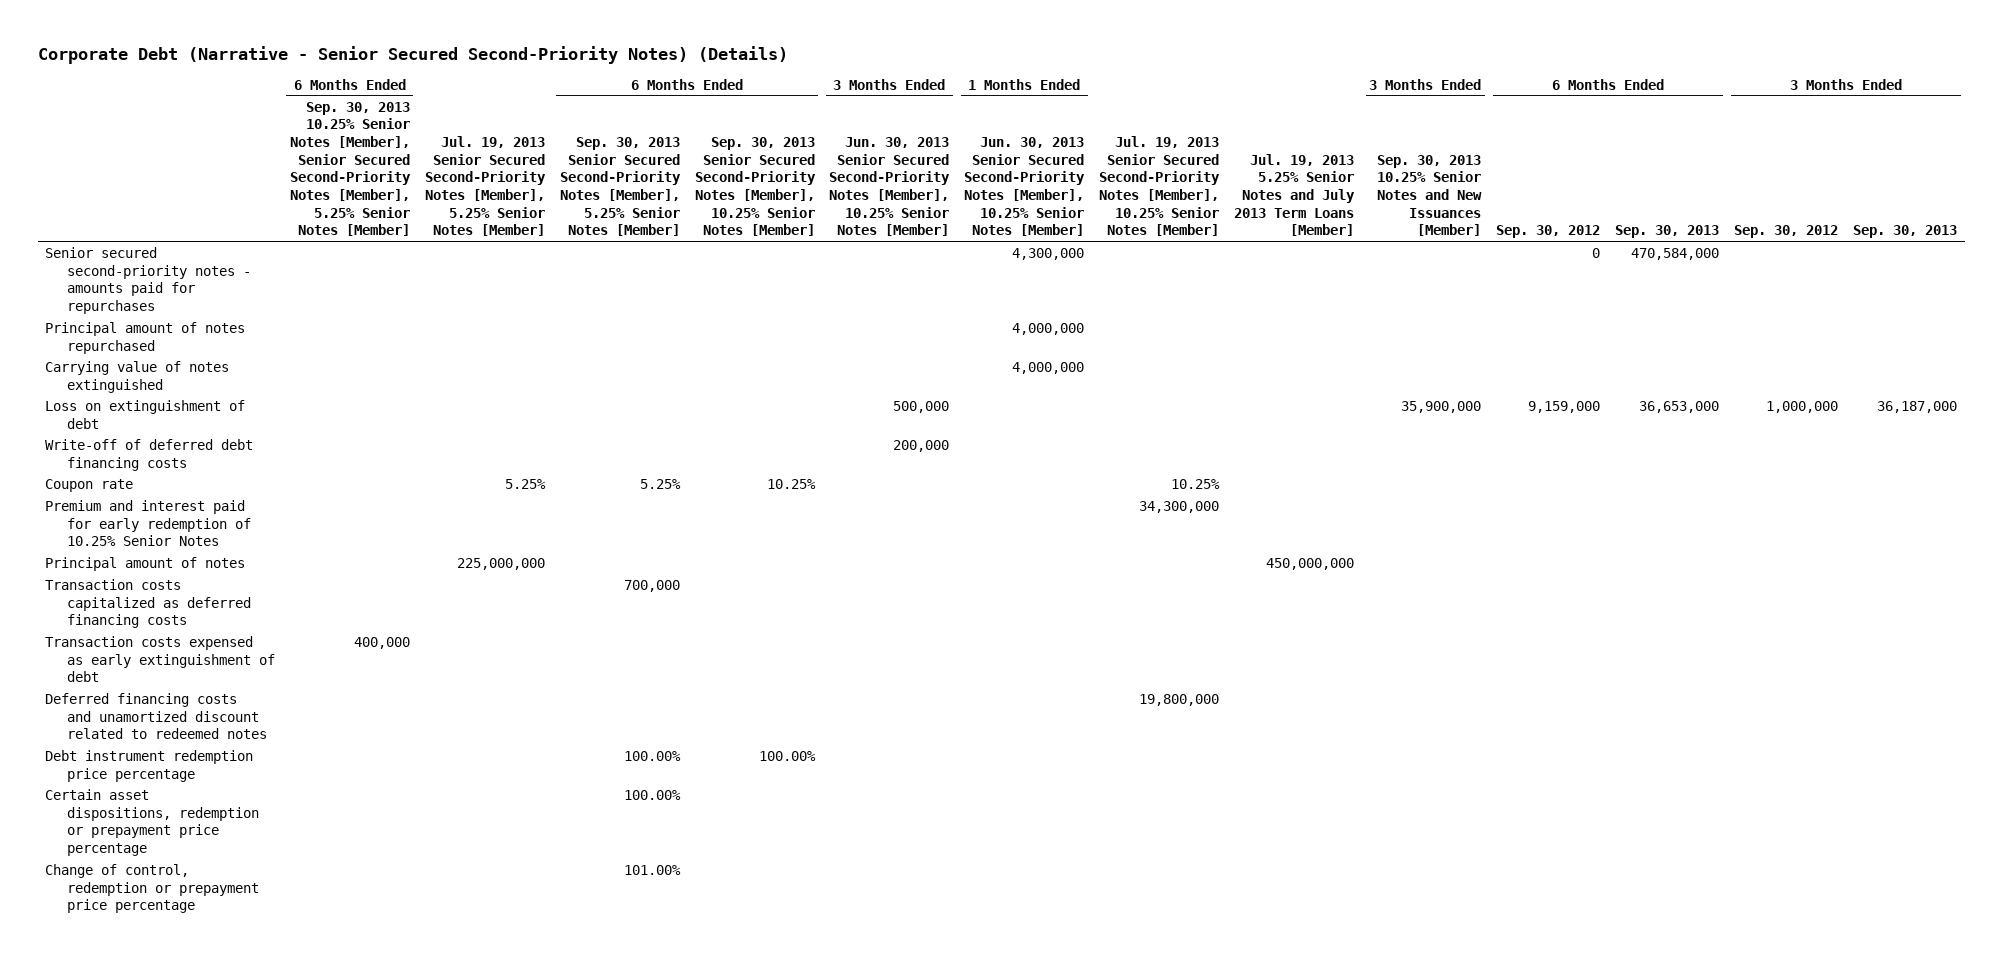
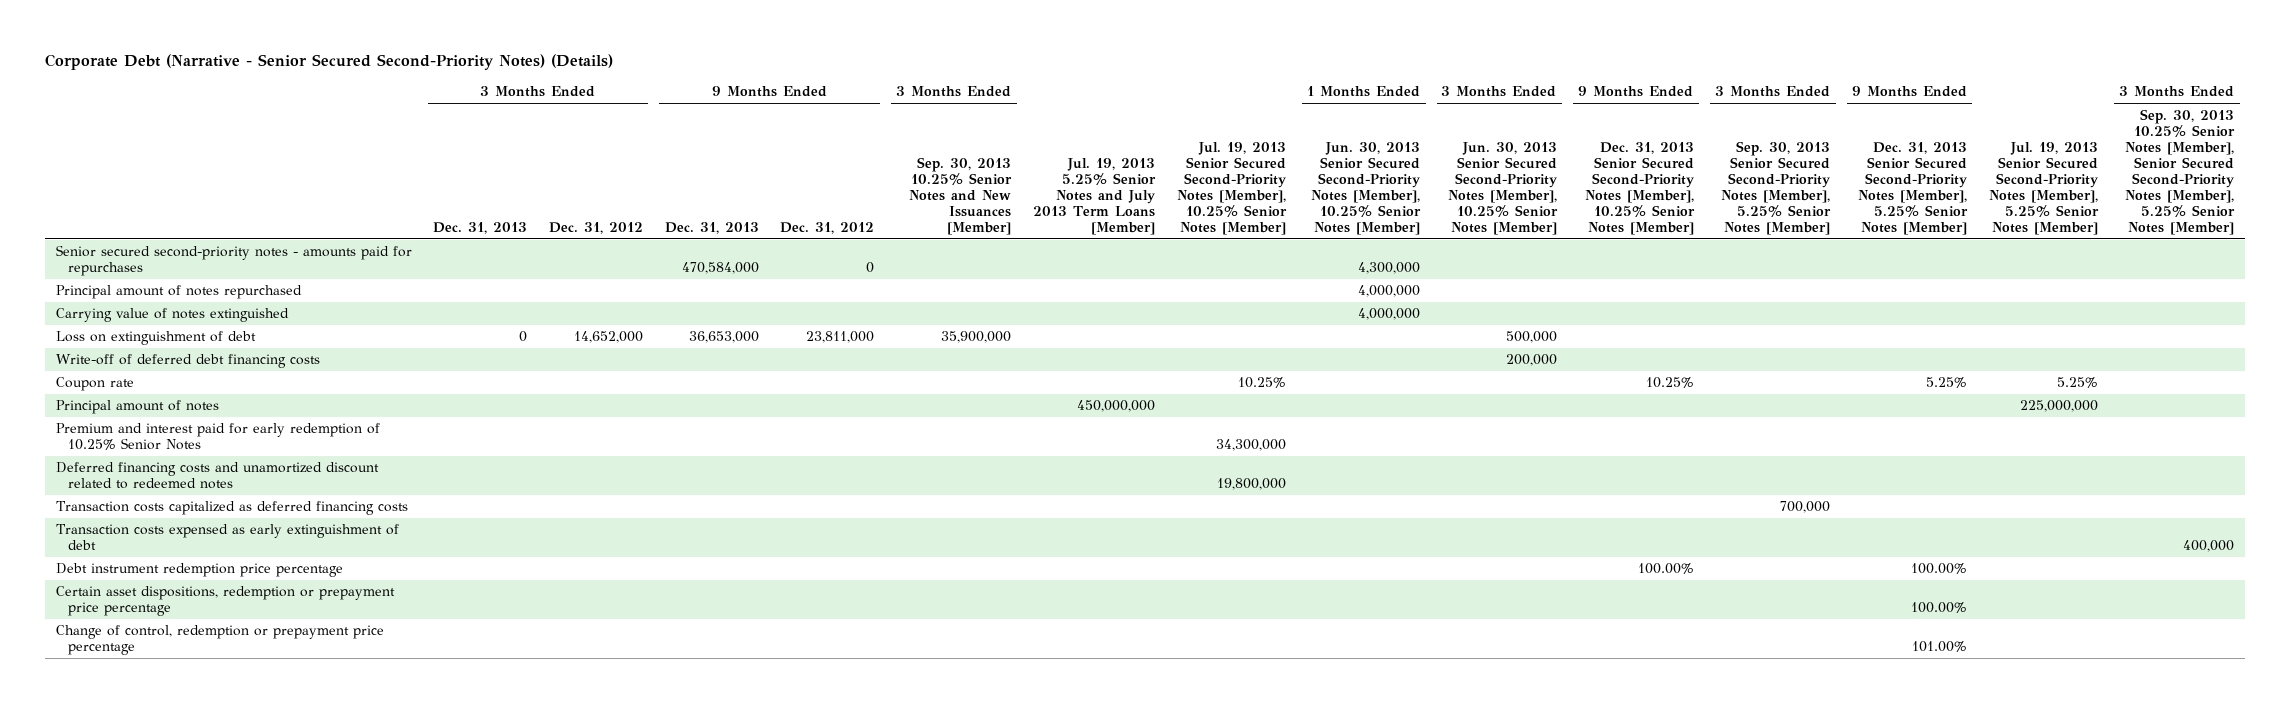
- | 6 Months Ended Sep. 30, 2013 10.25% Senior Notes [Member], Senior Secured Second-Priority Notes [Member], 5.25% Senior Notes [Member] | Jul. 19, 2013 Senior Secured Second-Priority Notes [Member], 5.25% Senior Notes [Member] | 6 Months Ended Sep. 30, 2013 Senior Secured Second-Priority Notes [Member], 5.25% Senior Notes [Member] | 6 Months Ended Sep. 30, 2013 Senior Secured Second-Priority Notes [Member], 10.25% Senior Notes [Member] | 3 Months Ended Jun. 30, 2013 Senior Secured Second-Priority Notes [Member], 10.25% Senior Notes [Member] | 1 Months Ended Jun. 30, 2013 Senior Secured Second-Priority Notes [Member], 10.25% Senior Notes [Member] | Jul. 19, 2013 Senior Secured Second-Priority Notes [Member], 10.25% Senior Notes [Member] | Jul. 19, 2013 5.25% Senior Notes and July 2013 Term Loans [Member] | 3 Months Ended Sep. 30, 2013 10.25% Senior Notes and New Issuances [Member] | 6 Months Ended Sep. 30, 2012 | 6 Months Ended Sep. 30, 2013 | 3 Months Ended Sep. 30, 2012 | 3 Months Ended Sep. 30, 2013
+ | 3 Months Ended Dec. 31, 2013 | 3 Months Ended Dec. 31, 2012 | 9 Months Ended Dec. 31, 2013 | 9 Months Ended Dec. 31, 2012 | 3 Months Ended Sep. 30, 2013 10.25% Senior Notes and New Issuances [Member] | Jul. 19, 2013 5.25% Senior Notes and July 2013 Term Loans [Member] | Jul. 19, 2013 Senior Secured Second-Priority Notes [Member], 10.25% Senior Notes [Member] | 1 Months Ended Jun. 30, 2013 Senior Secured Second-Priority Notes [Member], 10.25% Senior Notes [Member] | 3 Months Ended Jun. 30, 2013 Senior Secured Second-Priority Notes [Member], 10.25% Senior Notes [Member] | 9 Months Ended Dec. 31, 2013 Senior Secured Second-Priority Notes [Member], 10.25% Senior Notes [Member] | 3 Months Ended Sep. 30, 2013 Senior Secured Second-Priority Notes [Member], 5.25% Senior Notes [Member] | 9 Months Ended Dec. 31, 2013 Senior Secured Second-Priority Notes [Member], 5.25% Senior Notes [Member] | Jul. 19, 2013 Senior Secured Second-Priority Notes [Member], 5.25% Senior Notes [Member] | 3 Months Ended Sep. 30, 2013 10.25% Senior Notes [Member], Senior Secured Second-Priority Notes [Member], 5.25% Senior Notes [Member]
moved down: Premium and interest paid for early redemption of 10.25% Senior Notes | | | | | | | 34,300,000 | | | | | | |
moved up: Deferred financing costs and unamortized discount related to redeemed notes | | | | | | | 19,800,000 | | | | | | |

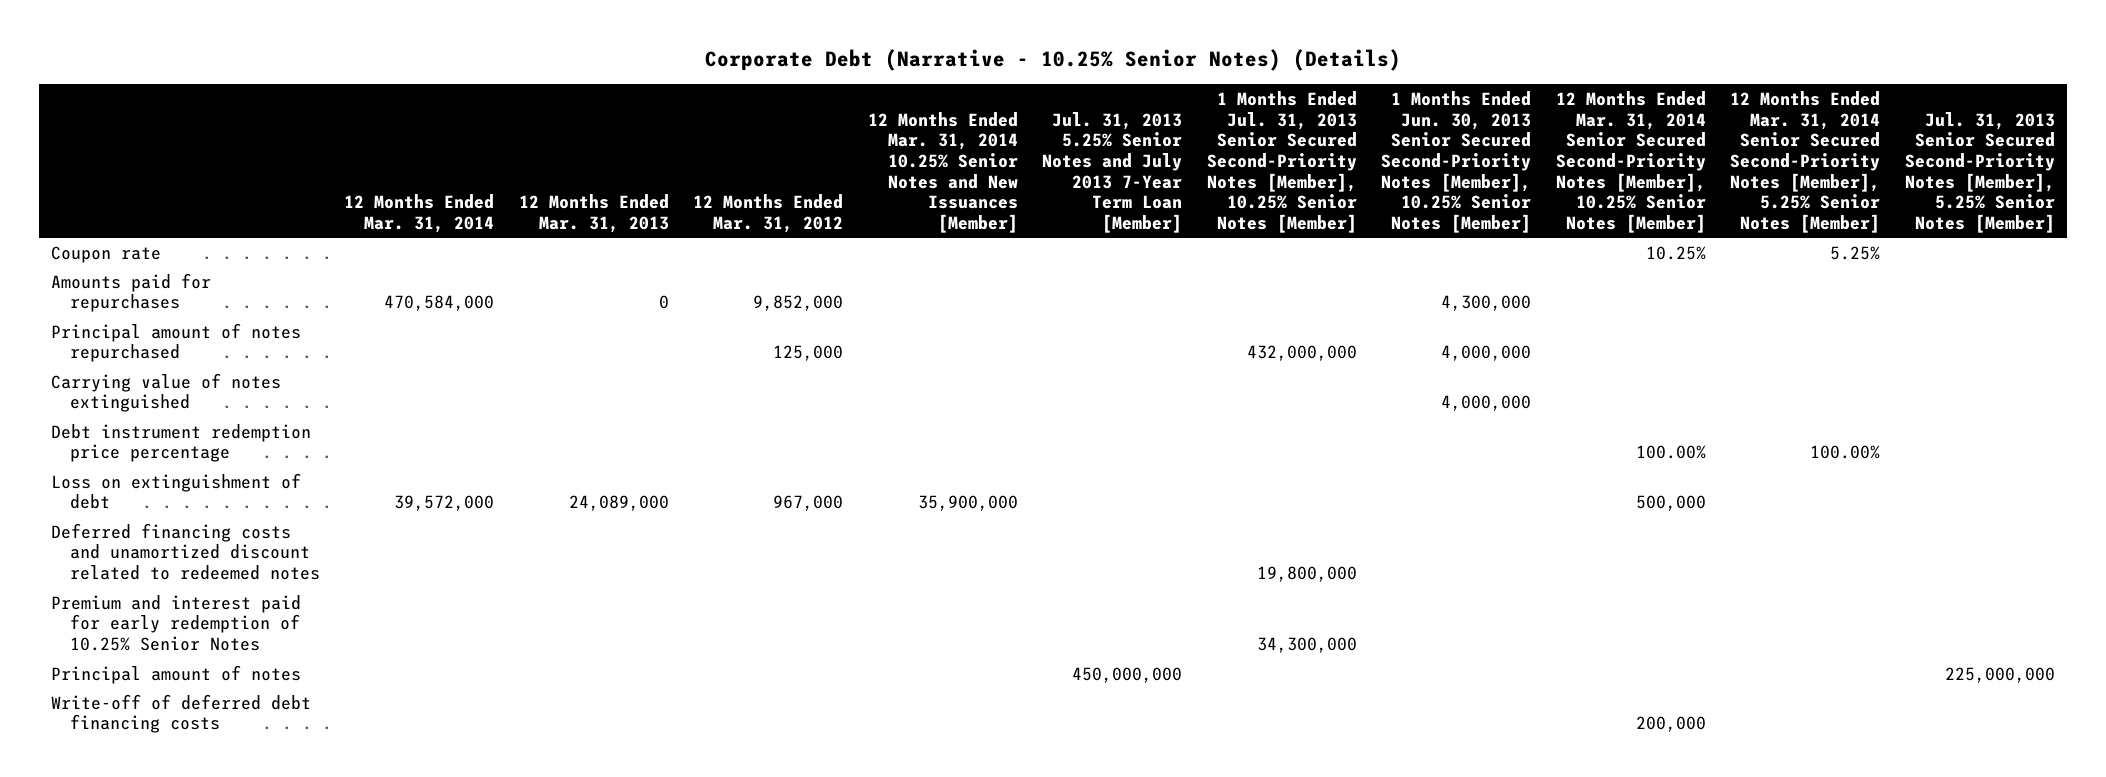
- Corporate Debt (Narrative - Senior Secured Second-Priority Notes) (Details)
+ Corporate Debt (Narrative - 10.25% Senior Notes) (Details)
- | 3 Months Ended Dec. 31, 2013 | 3 Months Ended Dec. 31, 2012 | 9 Months Ended Dec. 31, 2013 | 9 Months Ended Dec. 31, 2012 | 3 Months Ended Sep. 30, 2013 10.25% Senior Notes and New Issuances [Member] | Jul. 19, 2013 5.25% Senior Notes and July 2013 Term Loans [Member] | Jul. 19, 2013 Senior Secured Second-Priority Notes [Member], 10.25% Senior Notes [Member] | 1 Months Ended Jun. 30, 2013 Senior Secured Second-Priority Notes [Member], 10.25% Senior Notes [Member] | 3 Months Ended Jun. 30, 2013 Senior Secured Second-Priority Notes [Member], 10.25% Senior Notes [Member] | 9 Months Ended Dec. 31, 2013 Senior Secured Second-Priority Notes [Member], 10.25% Senior Notes [Member] | 3 Months Ended Sep. 30, 2013 Senior Secured Second-Priority Notes [Member], 5.25% Senior Notes [Member] | 9 Months Ended Dec. 31, 2013 Senior Secured Second-Priority Notes [Member], 5.25% Senior Notes [Member] | Jul. 19, 2013 Senior Secured Second-Priority Notes [Member], 5.25% Senior Notes [Member] | 3 Months Ended Sep. 30, 2013 10.25% Senior Notes [Member], Senior Secured Second-Priority Notes [Member], 5.25% Senior Notes [Member]
+ | 12 Months Ended Mar. 31, 2014 | 12 Months Ended Mar. 31, 2013 | 12 Months Ended Mar. 31, 2012 | 12 Months Ended Mar. 31, 2014 10.25% Senior Notes and New Issuances [Member] | Jul. 31, 2013 5.25% Senior Notes and July 2013 7-Year Term Loan [Member] | 1 Months Ended Jul. 31, 2013 Senior Secured Second-Priority Notes [Member], 10.25% Senior Notes [Member] | 1 Months Ended Jun. 30, 2013 Senior Secured Second-Priority Notes [Member], 10.25% Senior Notes [Member] | 12 Months Ended Mar. 31, 2014 Senior Secured Second-Priority Notes [Member], 10.25% Senior Notes [Member] | 12 Months Ended Mar. 31, 2014 Senior Secured Second-Priority Notes [Member], 5.25% Senior Notes [Member] | Jul. 31, 2013 Senior Secured Second-Priority Notes [Member], 5.25% Senior Notes [Member]
- Senior secured second-priority notes - amounts paid for repurchases | | | 470,584,000 | 0 | | | | 4,300,000 | | | | | |
moved up: Coupon rate | | | | | | | | 10.25% | 5.25% |
+ Amounts paid for repurchases | 470,584,000 | 0 | 9,852,000 | | | | 4,300,000 | | |
moved up: Debt instrument redemption price percentage | | | | | | | | 100.00% | 100.00% |
- Transaction costs capitalized as deferred financing costs | | | | | | | | | | | 700,000 | | |
- Transaction costs expensed as early extinguishment of debt | | | | | | | | | | | | | | 400,000
- Certain asset dispositions, redemption or prepayment price percentage | | | | | | | | | | | | 100.00% | |
- Change of control, redemption or prepayment price percentage | | | | | | | | | | | | 101.00% | |
moved down: Premium and interest paid for early redemption of 10.25% Senior Notes | | | | | | 34,300,000 | | | |
moved down: Principal amount of notes | | | | | 450,000,000 | | | | | 225,000,000
moved down: Write-off of deferred debt financing costs | | | | | | | | 200,000 | |

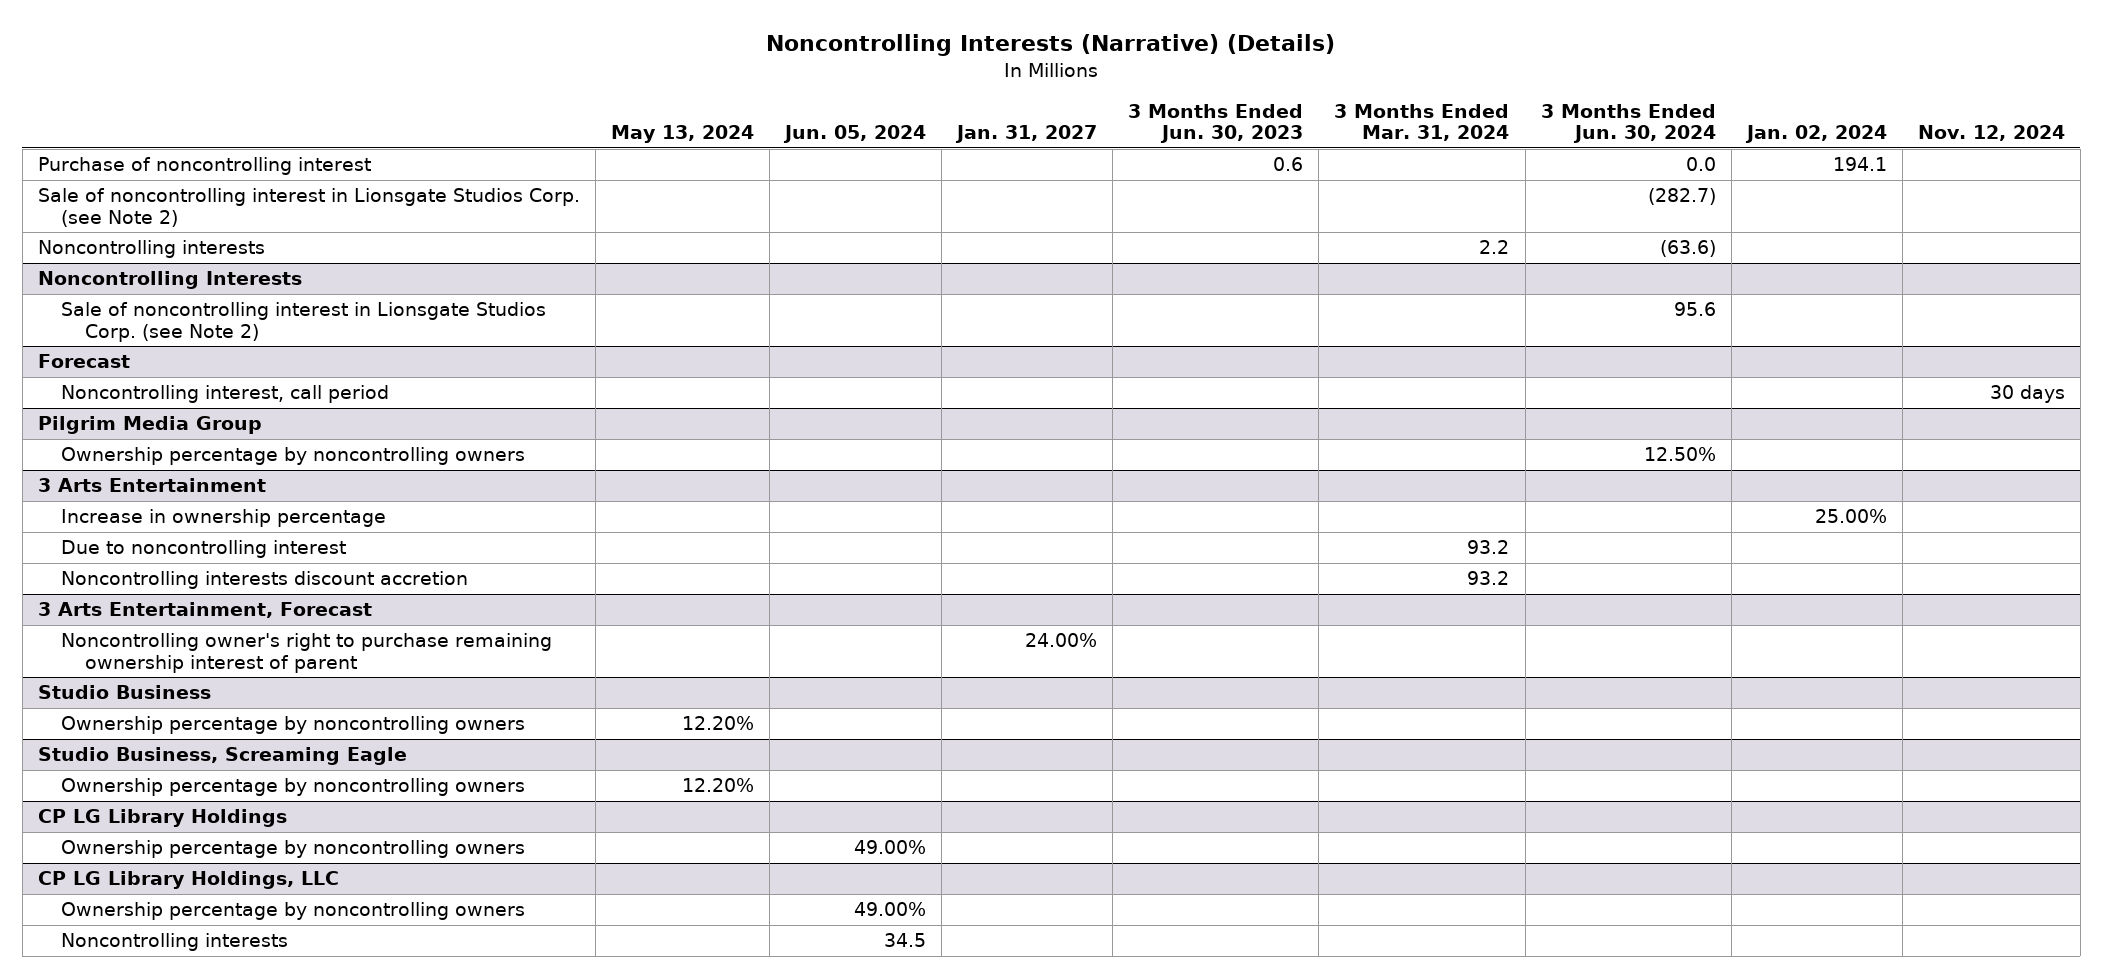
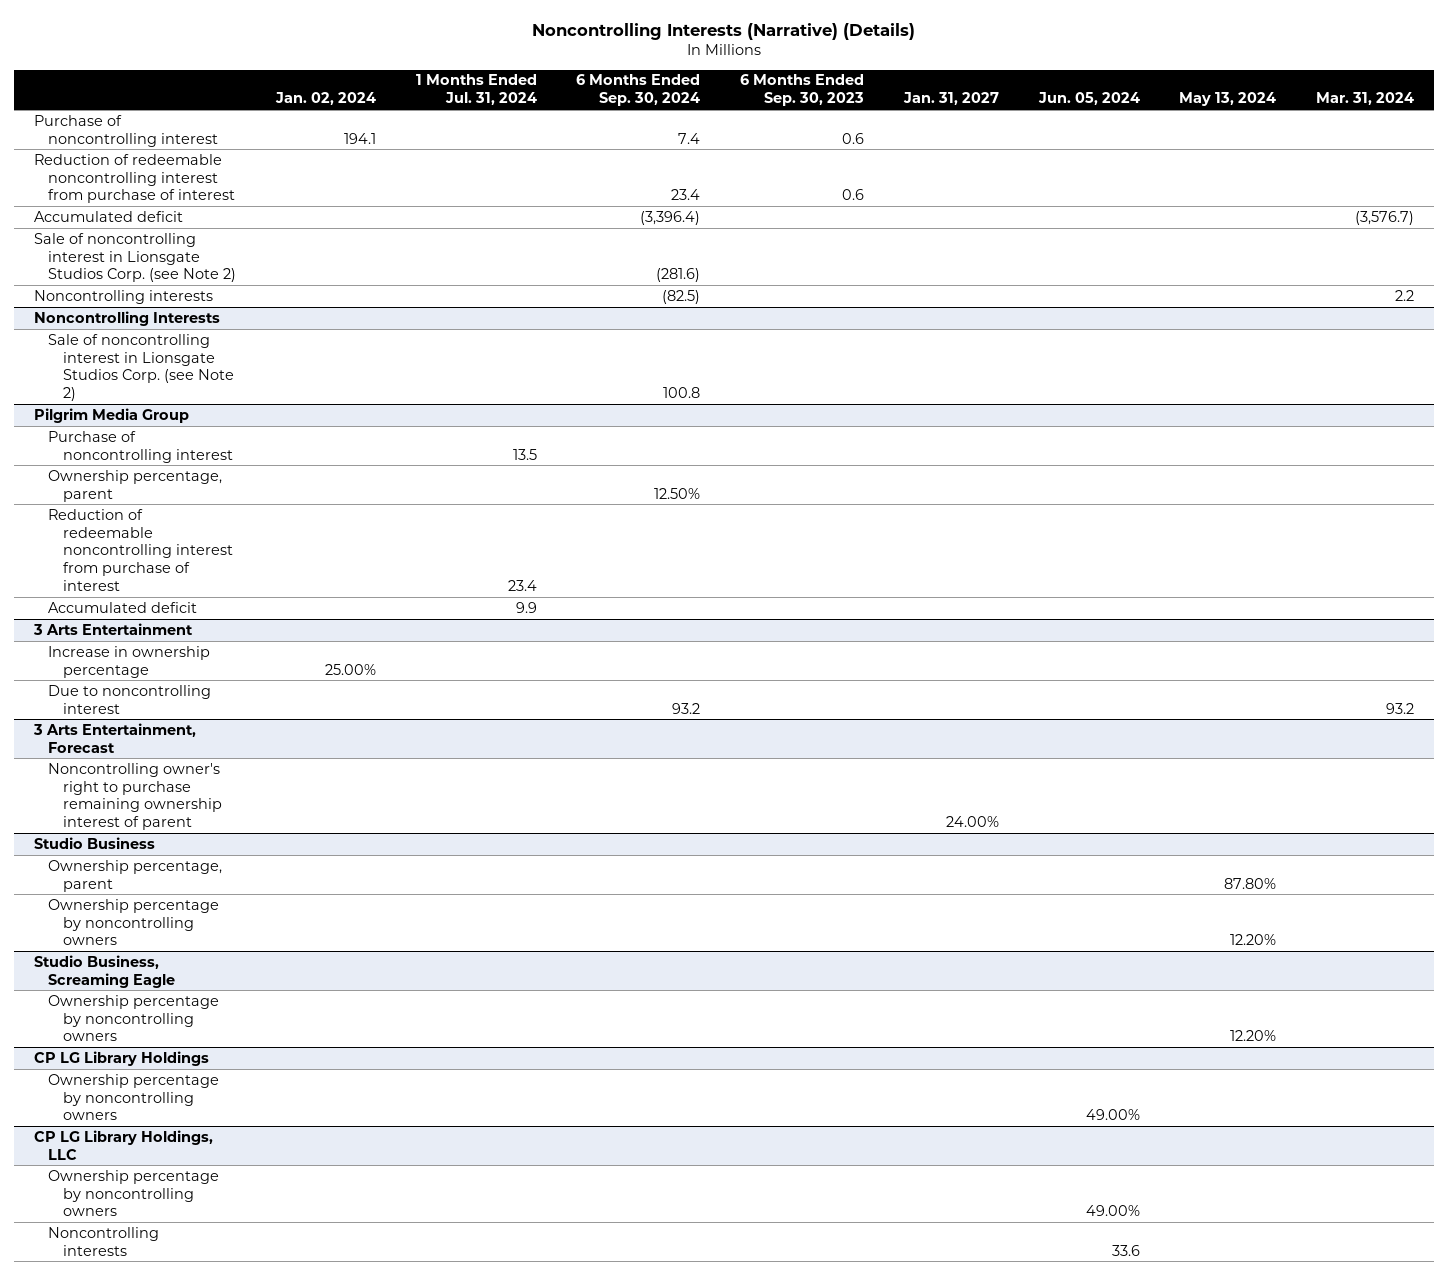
- | May 13, 2024 | Jun. 05, 2024 | Jan. 31, 2027 | 3 Months Ended Jun. 30, 2023 | 3 Months Ended Mar. 31, 2024 | 3 Months Ended Jun. 30, 2024 | Jan. 02, 2024 | Nov. 12, 2024
+ | Jan. 02, 2024 | 1 Months Ended Jul. 31, 2024 | 6 Months Ended Sep. 30, 2024 | 6 Months Ended Sep. 30, 2023 | Jan. 31, 2027 | Jun. 05, 2024 | May 13, 2024 | Mar. 31, 2024
+ Reduction of redeemable noncontrolling interest from purchase of interest | | | 23.4 | 0.6 | | | |
+ Accumulated deficit | | | (3,396.4) | | | | | (3,576.7)
- Forecast
- Noncontrolling interest, call period | | | | | | | | 30 days
@ Pilgrim Media Group
- Ownership percentage by noncontrolling owners | | | | | | 12.50% | |
+ Purchase of noncontrolling interest | | 13.5 | | | | | |
+ Ownership percentage, parent | | | 12.50% | | | | |
+ Reduction of redeemable noncontrolling interest from purchase of interest | | 23.4 | | | | | |
+ Accumulated deficit | | 9.9 | | | | | |
@ 3 Arts Entertainment
- Noncontrolling interests discount accretion | | | | | 93.2 | | |
@ Studio Business
+ Ownership percentage, parent | | | | | | | 87.80% |
@ CP LG Library Holdings, LLC
- Noncontrolling interests | | 34.5 | | | | | |
+ Noncontrolling interests | | | | | | 33.6 | |

